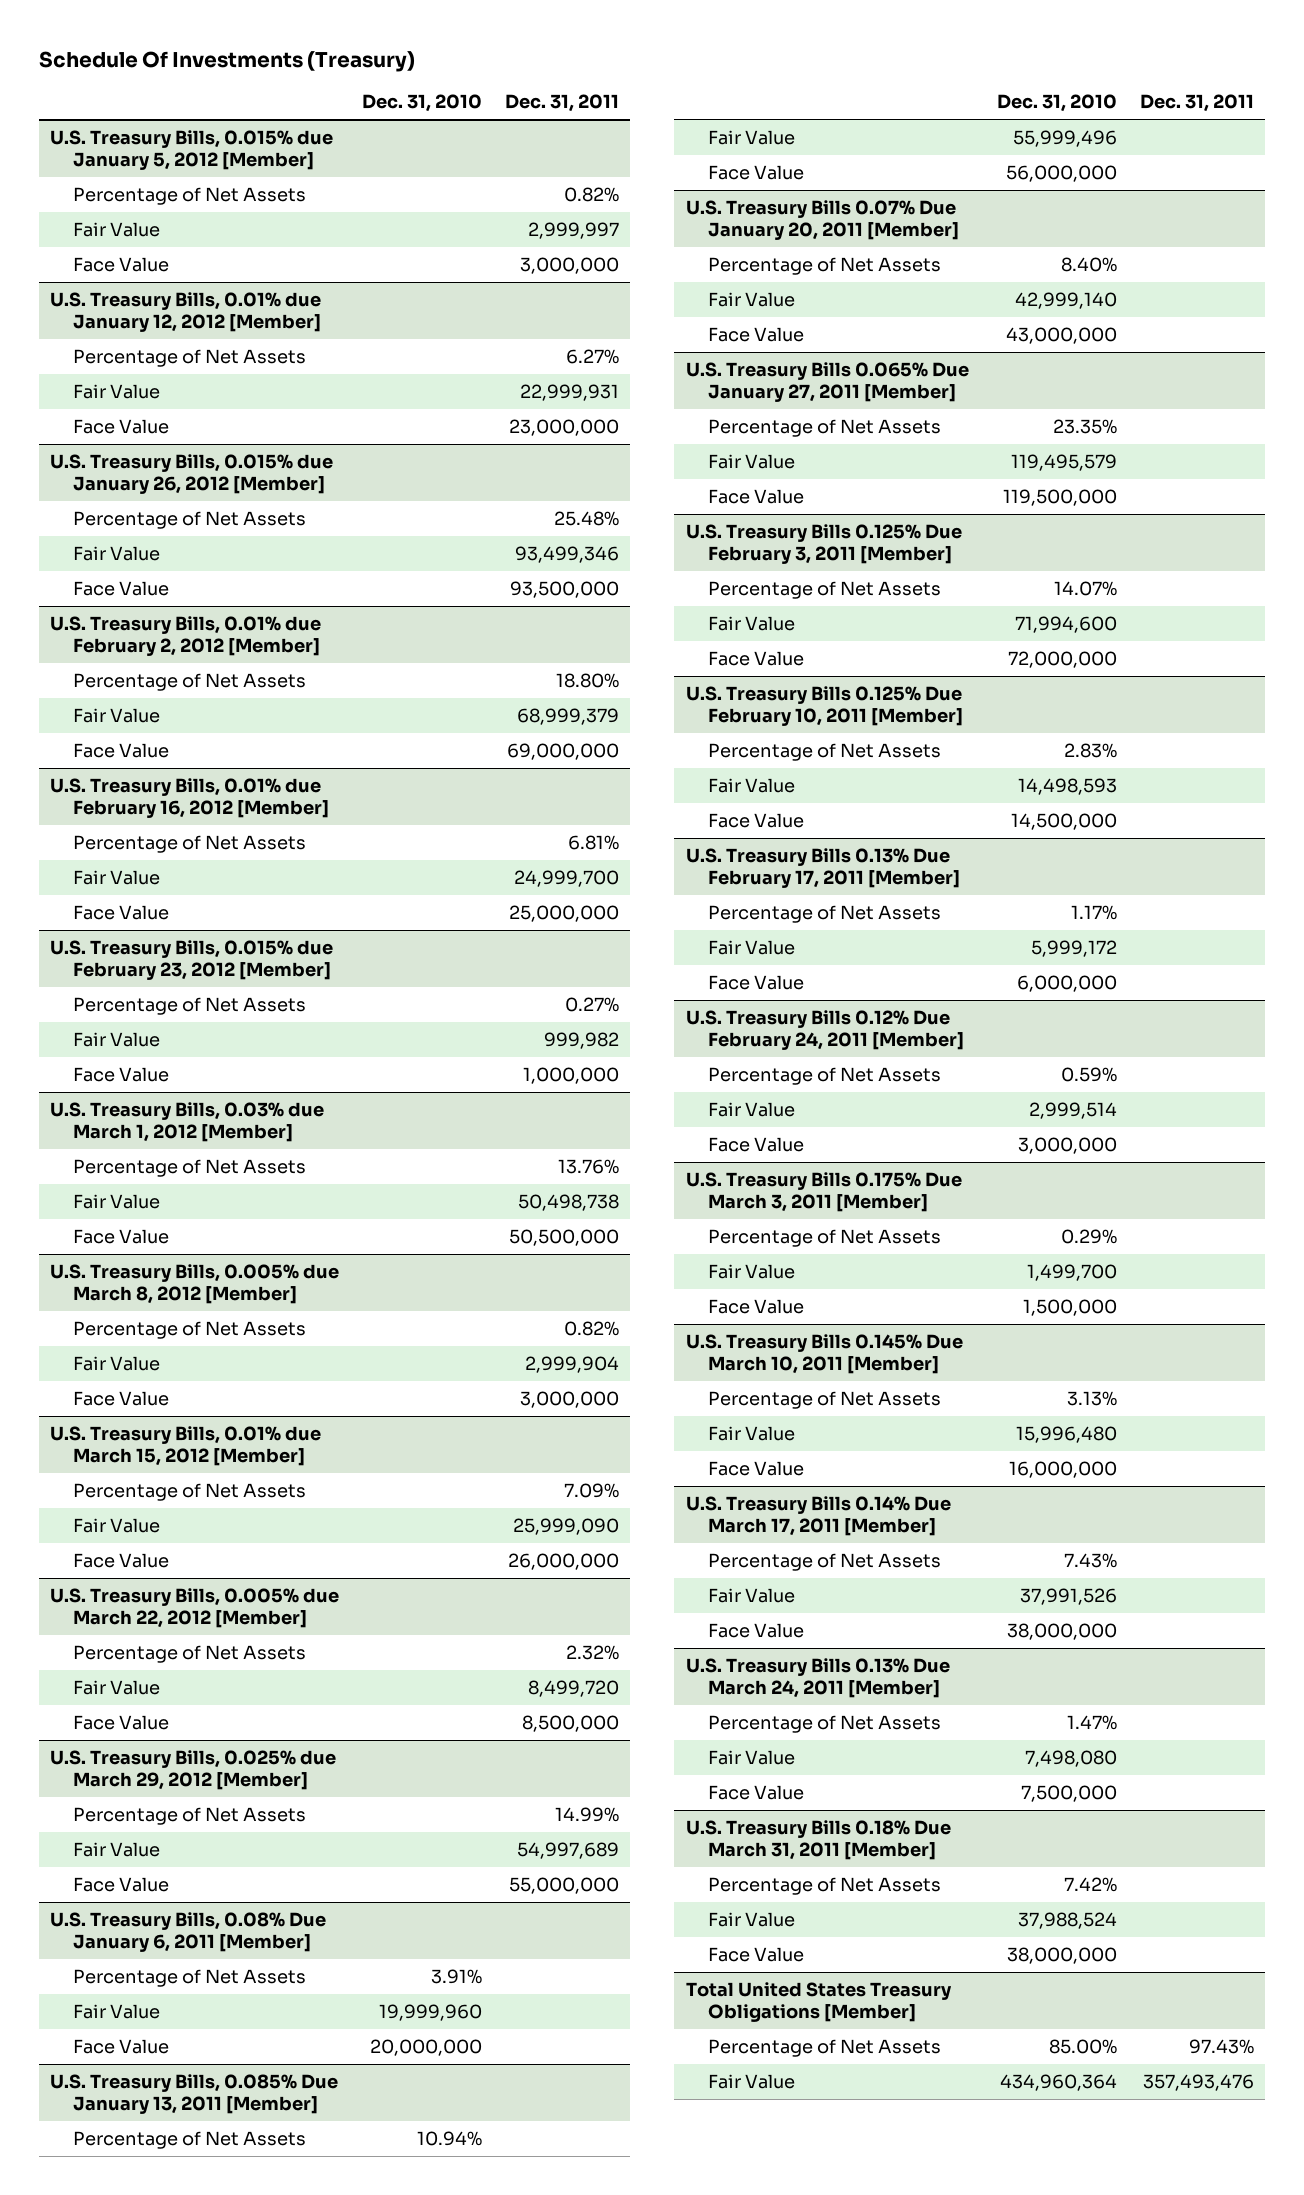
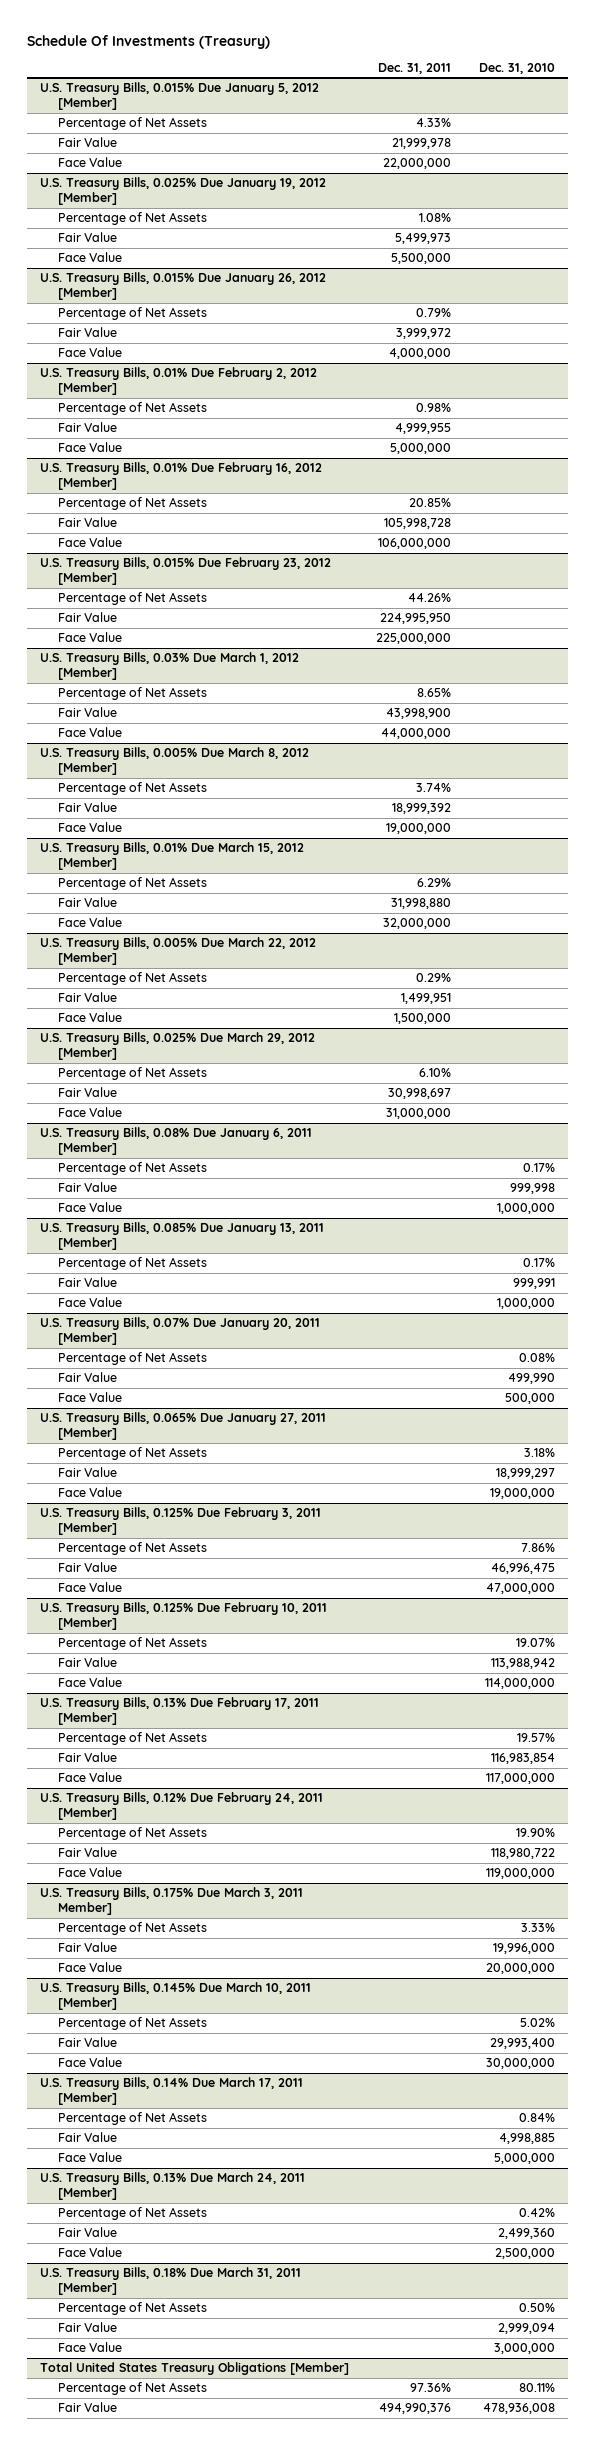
- | Dec. 31, 2010 | Dec. 31, 2011
+ | Dec. 31, 2011 | Dec. 31, 2010
- U.S. Treasury Bills, 0.015% due January 5, 2012 [Member]
- Percentage of Net Assets | | 0.82%
- Fair Value | | 2,999,997
- Face Value | | 3,000,000
- U.S. Treasury Bills, 0.01% due January 12, 2012 [Member]
- Percentage of Net Assets | | 6.27%
- Fair Value | | 22,999,931
- Face Value | | 23,000,000
- U.S. Treasury Bills, 0.015% due January 26, 2012 [Member]
- Percentage of Net Assets | | 25.48%
- Fair Value | | 93,499,346
- Face Value | | 93,500,000
- U.S. Treasury Bills, 0.01% due February 2, 2012 [Member]
- Percentage of Net Assets | | 18.80%
- Fair Value | | 68,999,379
- Face Value | | 69,000,000
- U.S. Treasury Bills, 0.01% due February 16, 2012 [Member]
- Percentage of Net Assets | | 6.81%
- Fair Value | | 24,999,700
- Face Value | | 25,000,000
- U.S. Treasury Bills, 0.015% due February 23, 2012 [Member]
- Percentage of Net Assets | | 0.27%
- Fair Value | | 999,982
- Face Value | | 1,000,000
- U.S. Treasury Bills, 0.03% due March 1, 2012 [Member]
- Percentage of Net Assets | | 13.76%
- Fair Value | | 50,498,738
- Face Value | | 50,500,000
- U.S. Treasury Bills, 0.005% due March 8, 2012 [Member]
- Percentage of Net Assets | | 0.82%
- Fair Value | | 2,999,904
- Face Value | | 3,000,000
- U.S. Treasury Bills, 0.01% due March 15, 2012 [Member]
- Percentage of Net Assets | | 7.09%
- Fair Value | | 25,999,090
- Face Value | | 26,000,000
- U.S. Treasury Bills, 0.005% due March 22, 2012 [Member]
- Percentage of Net Assets | | 2.32%
- Fair Value | | 8,499,720
- Face Value | | 8,500,000
- U.S. Treasury Bills, 0.025% due March 29, 2012 [Member]
- Percentage of Net Assets | | 14.99%
- Fair Value | | 54,997,689
- Face Value | | 55,000,000
+ U.S. Treasury Bills, 0.015% Due January 5, 2012 [Member]
+ Percentage of Net Assets | 4.33% |
+ Fair Value | 21,999,978 |
+ Face Value | 22,000,000 |
+ U.S. Treasury Bills, 0.025% Due January 19, 2012 [Member]
+ Percentage of Net Assets | 1.08% |
+ Fair Value | 5,499,973 |
+ Face Value | 5,500,000 |
+ U.S. Treasury Bills, 0.015% Due January 26, 2012 [Member]
+ Percentage of Net Assets | 0.79% |
+ Fair Value | 3,999,972 |
+ Face Value | 4,000,000 |
+ U.S. Treasury Bills, 0.01% Due February 2, 2012 [Member]
+ Percentage of Net Assets | 0.98% |
+ Fair Value | 4,999,955 |
+ Face Value | 5,000,000 |
+ U.S. Treasury Bills, 0.01% Due February 16, 2012 [Member]
+ Percentage of Net Assets | 20.85% |
+ Fair Value | 105,998,728 |
+ Face Value | 106,000,000 |
+ U.S. Treasury Bills, 0.015% Due February 23, 2012 [Member]
+ Percentage of Net Assets | 44.26% |
+ Fair Value | 224,995,950 |
+ Face Value | 225,000,000 |
+ U.S. Treasury Bills, 0.03% Due March 1, 2012 [Member]
+ Percentage of Net Assets | 8.65% |
+ Fair Value | 43,998,900 |
+ Face Value | 44,000,000 |
+ U.S. Treasury Bills, 0.005% Due March 8, 2012 [Member]
+ Percentage of Net Assets | 3.74% |
+ Fair Value | 18,999,392 |
+ Face Value | 19,000,000 |
+ U.S. Treasury Bills, 0.01% Due March 15, 2012 [Member]
+ Percentage of Net Assets | 6.29% |
+ Fair Value | 31,998,880 |
+ Face Value | 32,000,000 |
+ U.S. Treasury Bills, 0.005% Due March 22, 2012 [Member]
+ Percentage of Net Assets | 0.29% |
+ Fair Value | 1,499,951 |
+ Face Value | 1,500,000 |
+ U.S. Treasury Bills, 0.025% Due March 29, 2012 [Member]
+ Percentage of Net Assets | 6.10% |
+ Fair Value | 30,998,697 |
+ Face Value | 31,000,000 |
@ U.S. Treasury Bills, 0.08% Due January 6, 2011 [Member]
- Percentage of Net Assets | 3.91% |
- Fair Value | 19,999,960 |
- Face Value | 20,000,000 |
+ Percentage of Net Assets | | 0.17%
+ Fair Value | | 999,998
+ Face Value | | 1,000,000
@ U.S. Treasury Bills, 0.085% Due January 13, 2011 [Member]
- Percentage of Net Assets | 10.94% |
- Fair Value | 55,999,496 |
- Face Value | 56,000,000 |
- U.S. Treasury Bills 0.07% Due January 20, 2011 [Member]
- Percentage of Net Assets | 8.40% |
- Fair Value | 42,999,140 |
- Face Value | 43,000,000 |
- U.S. Treasury Bills 0.065% Due January 27, 2011 [Member]
- Percentage of Net Assets | 23.35% |
- Fair Value | 119,495,579 |
- Face Value | 119,500,000 |
- U.S. Treasury Bills 0.125% Due February 3, 2011 [Member]
- Percentage of Net Assets | 14.07% |
- Fair Value | 71,994,600 |
- Face Value | 72,000,000 |
- U.S. Treasury Bills 0.125% Due February 10, 2011 [Member]
- Percentage of Net Assets | 2.83% |
- Fair Value | 14,498,593 |
- Face Value | 14,500,000 |
- U.S. Treasury Bills 0.13% Due February 17, 2011 [Member]
- Percentage of Net Assets | 1.17% |
- Fair Value | 5,999,172 |
- Face Value | 6,000,000 |
- U.S. Treasury Bills 0.12% Due February 24, 2011 [Member]
- Percentage of Net Assets | 0.59% |
- Fair Value | 2,999,514 |
- Face Value | 3,000,000 |
- U.S. Treasury Bills 0.175% Due March 3, 2011 [Member]
- Percentage of Net Assets | 0.29% |
- Fair Value | 1,499,700 |
- Face Value | 1,500,000 |
- U.S. Treasury Bills 0.145% Due March 10, 2011 [Member]
- Percentage of Net Assets | 3.13% |
- Fair Value | 15,996,480 |
- Face Value | 16,000,000 |
- U.S. Treasury Bills 0.14% Due March 17, 2011 [Member]
- Percentage of Net Assets | 7.43% |
- Fair Value | 37,991,526 |
- Face Value | 38,000,000 |
- U.S. Treasury Bills 0.13% Due March 24, 2011 [Member]
- Percentage of Net Assets | 1.47% |
- Fair Value | 7,498,080 |
- Face Value | 7,500,000 |
- U.S. Treasury Bills 0.18% Due March 31, 2011 [Member]
- Percentage of Net Assets | 7.42% |
- Fair Value | 37,988,524 |
- Face Value | 38,000,000 |
@ U.S. Treasury Bills, 0.085% Due January 13, 2011 [Member]
+ Percentage of Net Assets | | 0.17%
+ Fair Value | | 999,991
+ Face Value | | 1,000,000
+ U.S. Treasury Bills, 0.07% Due January 20, 2011 [Member]
+ Percentage of Net Assets | | 0.08%
+ Fair Value | | 499,990
+ Face Value | | 500,000
+ U.S. Treasury Bills, 0.065% Due January 27, 2011 [Member]
+ Percentage of Net Assets | | 3.18%
+ Fair Value | | 18,999,297
+ Face Value | | 19,000,000
+ U.S. Treasury Bills, 0.125% Due February 3, 2011 [Member]
+ Percentage of Net Assets | | 7.86%
+ Fair Value | | 46,996,475
+ Face Value | | 47,000,000
+ U.S. Treasury Bills, 0.125% Due February 10, 2011 [Member]
+ Percentage of Net Assets | | 19.07%
+ Fair Value | | 113,988,942
+ Face Value | | 114,000,000
+ U.S. Treasury Bills, 0.13% Due February 17, 2011 [Member]
+ Percentage of Net Assets | | 19.57%
+ Fair Value | | 116,983,854
+ Face Value | | 117,000,000
+ U.S. Treasury Bills, 0.12% Due February 24, 2011 [Member]
+ Percentage of Net Assets | | 19.90%
+ Fair Value | | 118,980,722
+ Face Value | | 119,000,000
+ U.S. Treasury Bills, 0.175% Due March 3, 2011 Member]
+ Percentage of Net Assets | | 3.33%
+ Fair Value | | 19,996,000
+ Face Value | | 20,000,000
+ U.S. Treasury Bills, 0.145% Due March 10, 2011 [Member]
+ Percentage of Net Assets | | 5.02%
+ Fair Value | | 29,993,400
+ Face Value | | 30,000,000
+ U.S. Treasury Bills, 0.14% Due March 17, 2011 [Member]
+ Percentage of Net Assets | | 0.84%
+ Fair Value | | 4,998,885
+ Face Value | | 5,000,000
+ U.S. Treasury Bills, 0.13% Due March 24, 2011 [Member]
+ Percentage of Net Assets | | 0.42%
+ Fair Value | | 2,499,360
+ Face Value | | 2,500,000
+ U.S. Treasury Bills, 0.18% Due March 31, 2011 [Member]
+ Percentage of Net Assets | | 0.50%
+ Fair Value | | 2,999,094
+ Face Value | | 3,000,000
@ Total United States Treasury Obligations [Member]
- Percentage of Net Assets | 85.00% | 97.43%
- Fair Value | 434,960,364 | 357,493,476
+ Percentage of Net Assets | 97.36% | 80.11%
+ Fair Value | 494,990,376 | 478,936,008

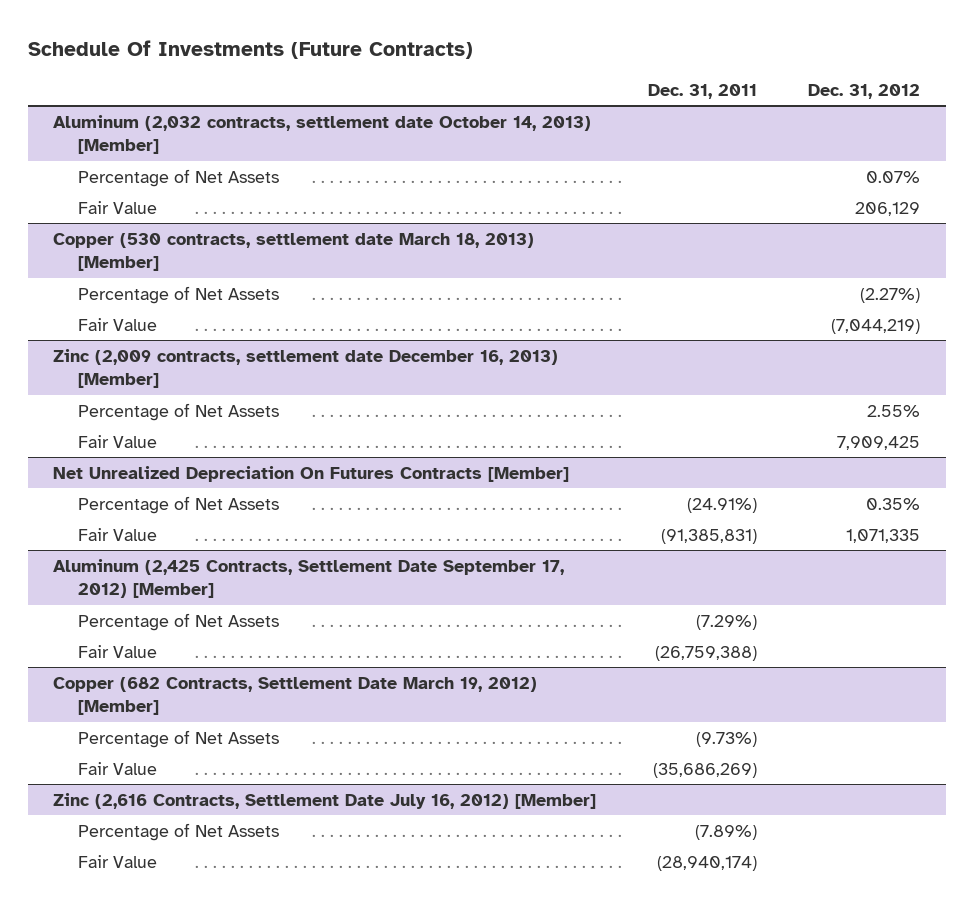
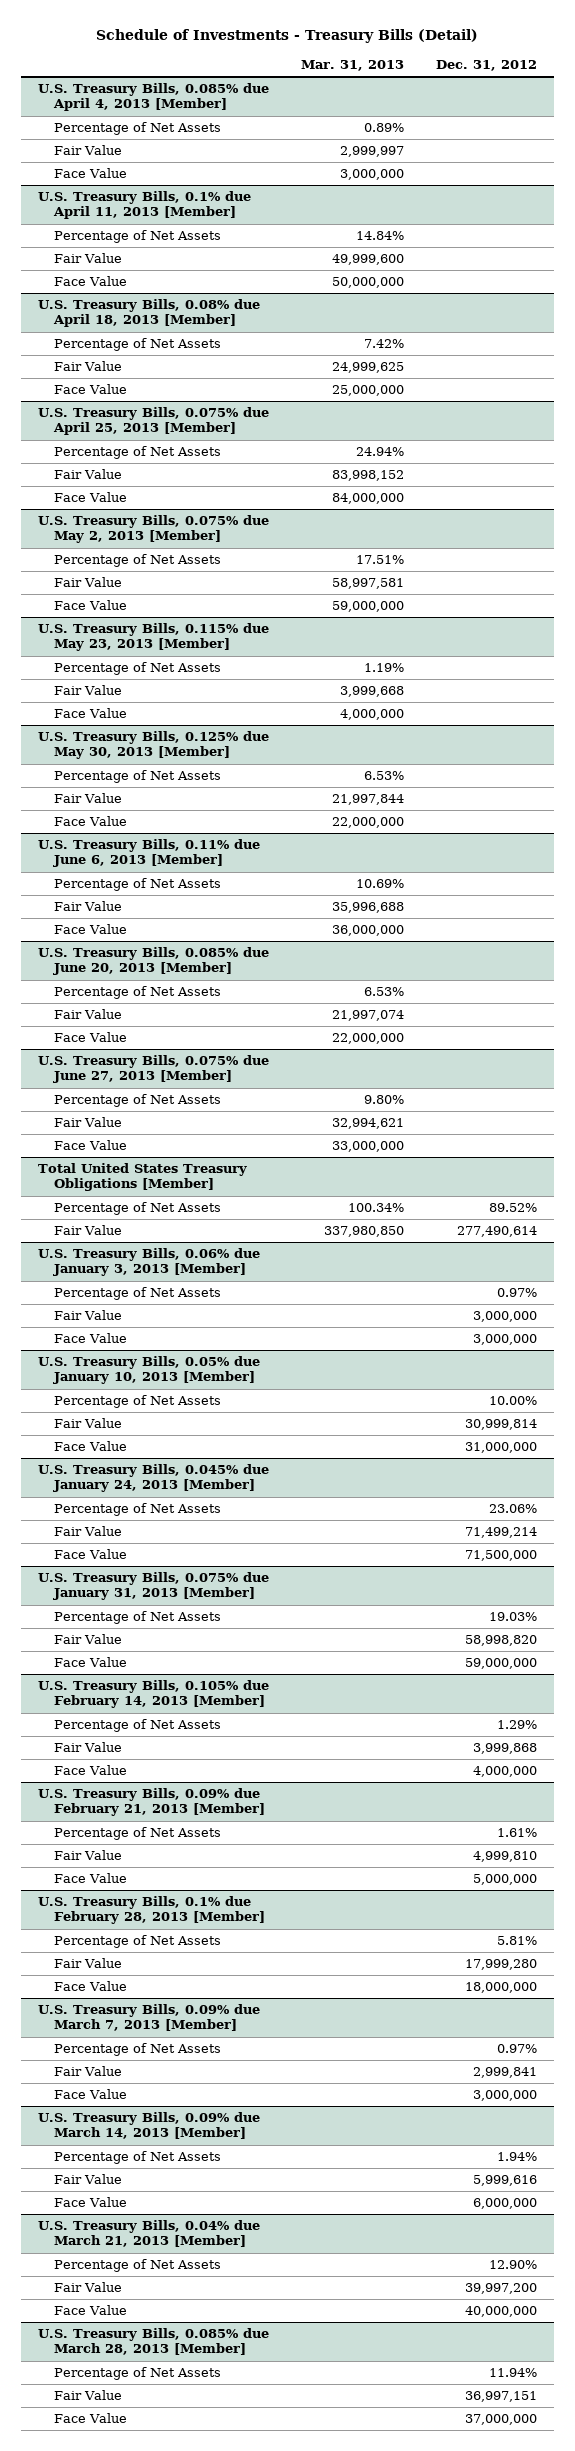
- Schedule Of Investments (Future Contracts)
+ Schedule of Investments - Treasury Bills (Detail)
- | Dec. 31, 2011 | Dec. 31, 2012
+ | Mar. 31, 2013 | Dec. 31, 2012
- Aluminum (2,032 contracts, settlement date October 14, 2013) [Member]
- Percentage of Net Assets | | 0.07%
- Fair Value | | 206,129
- Copper (530 contracts, settlement date March 18, 2013) [Member]
- Percentage of Net Assets | | (2.27%)
- Fair Value | | (7,044,219)
- Zinc (2,009 contracts, settlement date December 16, 2013) [Member]
- Percentage of Net Assets | | 2.55%
- Fair Value | | 7,909,425
- Net Unrealized Depreciation On Futures Contracts [Member]
- Percentage of Net Assets | (24.91%) | 0.35%
- Fair Value | (91,385,831) | 1,071,335
- Aluminum (2,425 Contracts, Settlement Date September 17, 2012) [Member]
- Percentage of Net Assets | (7.29%) |
- Fair Value | (26,759,388) |
- Copper (682 Contracts, Settlement Date March 19, 2012) [Member]
- Percentage of Net Assets | (9.73%) |
- Fair Value | (35,686,269) |
- Zinc (2,616 Contracts, Settlement Date July 16, 2012) [Member]
- Percentage of Net Assets | (7.89%) |
- Fair Value | (28,940,174) |
+ U.S. Treasury Bills, 0.085% due April 4, 2013 [Member]
+ Percentage of Net Assets | 0.89% |
+ Fair Value | 2,999,997 |
+ Face Value | 3,000,000 |
+ U.S. Treasury Bills, 0.1% due April 11, 2013 [Member]
+ Percentage of Net Assets | 14.84% |
+ Fair Value | 49,999,600 |
+ Face Value | 50,000,000 |
+ U.S. Treasury Bills, 0.08% due April 18, 2013 [Member]
+ Percentage of Net Assets | 7.42% |
+ Fair Value | 24,999,625 |
+ Face Value | 25,000,000 |
+ U.S. Treasury Bills, 0.075% due April 25, 2013 [Member]
+ Percentage of Net Assets | 24.94% |
+ Fair Value | 83,998,152 |
+ Face Value | 84,000,000 |
+ U.S. Treasury Bills, 0.075% due May 2, 2013 [Member]
+ Percentage of Net Assets | 17.51% |
+ Fair Value | 58,997,581 |
+ Face Value | 59,000,000 |
+ U.S. Treasury Bills, 0.115% due May 23, 2013 [Member]
+ Percentage of Net Assets | 1.19% |
+ Fair Value | 3,999,668 |
+ Face Value | 4,000,000 |
+ U.S. Treasury Bills, 0.125% due May 30, 2013 [Member]
+ Percentage of Net Assets | 6.53% |
+ Fair Value | 21,997,844 |
+ Face Value | 22,000,000 |
+ U.S. Treasury Bills, 0.11% due June 6, 2013 [Member]
+ Percentage of Net Assets | 10.69% |
+ Fair Value | 35,996,688 |
+ Face Value | 36,000,000 |
+ U.S. Treasury Bills, 0.085% due June 20, 2013 [Member]
+ Percentage of Net Assets | 6.53% |
+ Fair Value | 21,997,074 |
+ Face Value | 22,000,000 |
+ U.S. Treasury Bills, 0.075% due June 27, 2013 [Member]
+ Percentage of Net Assets | 9.80% |
+ Fair Value | 32,994,621 |
+ Face Value | 33,000,000 |
+ Total United States Treasury Obligations [Member]
+ Percentage of Net Assets | 100.34% | 89.52%
+ Fair Value | 337,980,850 | 277,490,614
+ U.S. Treasury Bills, 0.06% due January 3, 2013 [Member]
+ Percentage of Net Assets | | 0.97%
+ Fair Value | | 3,000,000
+ Face Value | | 3,000,000
+ U.S. Treasury Bills, 0.05% due January 10, 2013 [Member]
+ Percentage of Net Assets | | 10.00%
+ Fair Value | | 30,999,814
+ Face Value | | 31,000,000
+ U.S. Treasury Bills, 0.045% due January 24, 2013 [Member]
+ Percentage of Net Assets | | 23.06%
+ Fair Value | | 71,499,214
+ Face Value | | 71,500,000
+ U.S. Treasury Bills, 0.075% due January 31, 2013 [Member]
+ Percentage of Net Assets | | 19.03%
+ Fair Value | | 58,998,820
+ Face Value | | 59,000,000
+ U.S. Treasury Bills, 0.105% due February 14, 2013 [Member]
+ Percentage of Net Assets | | 1.29%
+ Fair Value | | 3,999,868
+ Face Value | | 4,000,000
+ U.S. Treasury Bills, 0.09% due February 21, 2013 [Member]
+ Percentage of Net Assets | | 1.61%
+ Fair Value | | 4,999,810
+ Face Value | | 5,000,000
+ U.S. Treasury Bills, 0.1% due February 28, 2013 [Member]
+ Percentage of Net Assets | | 5.81%
+ Fair Value | | 17,999,280
+ Face Value | | 18,000,000
+ U.S. Treasury Bills, 0.09% due March 7, 2013 [Member]
+ Percentage of Net Assets | | 0.97%
+ Fair Value | | 2,999,841
+ Face Value | | 3,000,000
+ U.S. Treasury Bills, 0.09% due March 14, 2013 [Member]
+ Percentage of Net Assets | | 1.94%
+ Fair Value | | 5,999,616
+ Face Value | | 6,000,000
+ U.S. Treasury Bills, 0.04% due March 21, 2013 [Member]
+ Percentage of Net Assets | | 12.90%
+ Fair Value | | 39,997,200
+ Face Value | | 40,000,000
+ U.S. Treasury Bills, 0.085% due March 28, 2013 [Member]
+ Percentage of Net Assets | | 11.94%
+ Fair Value | | 36,997,151
+ Face Value | | 37,000,000

